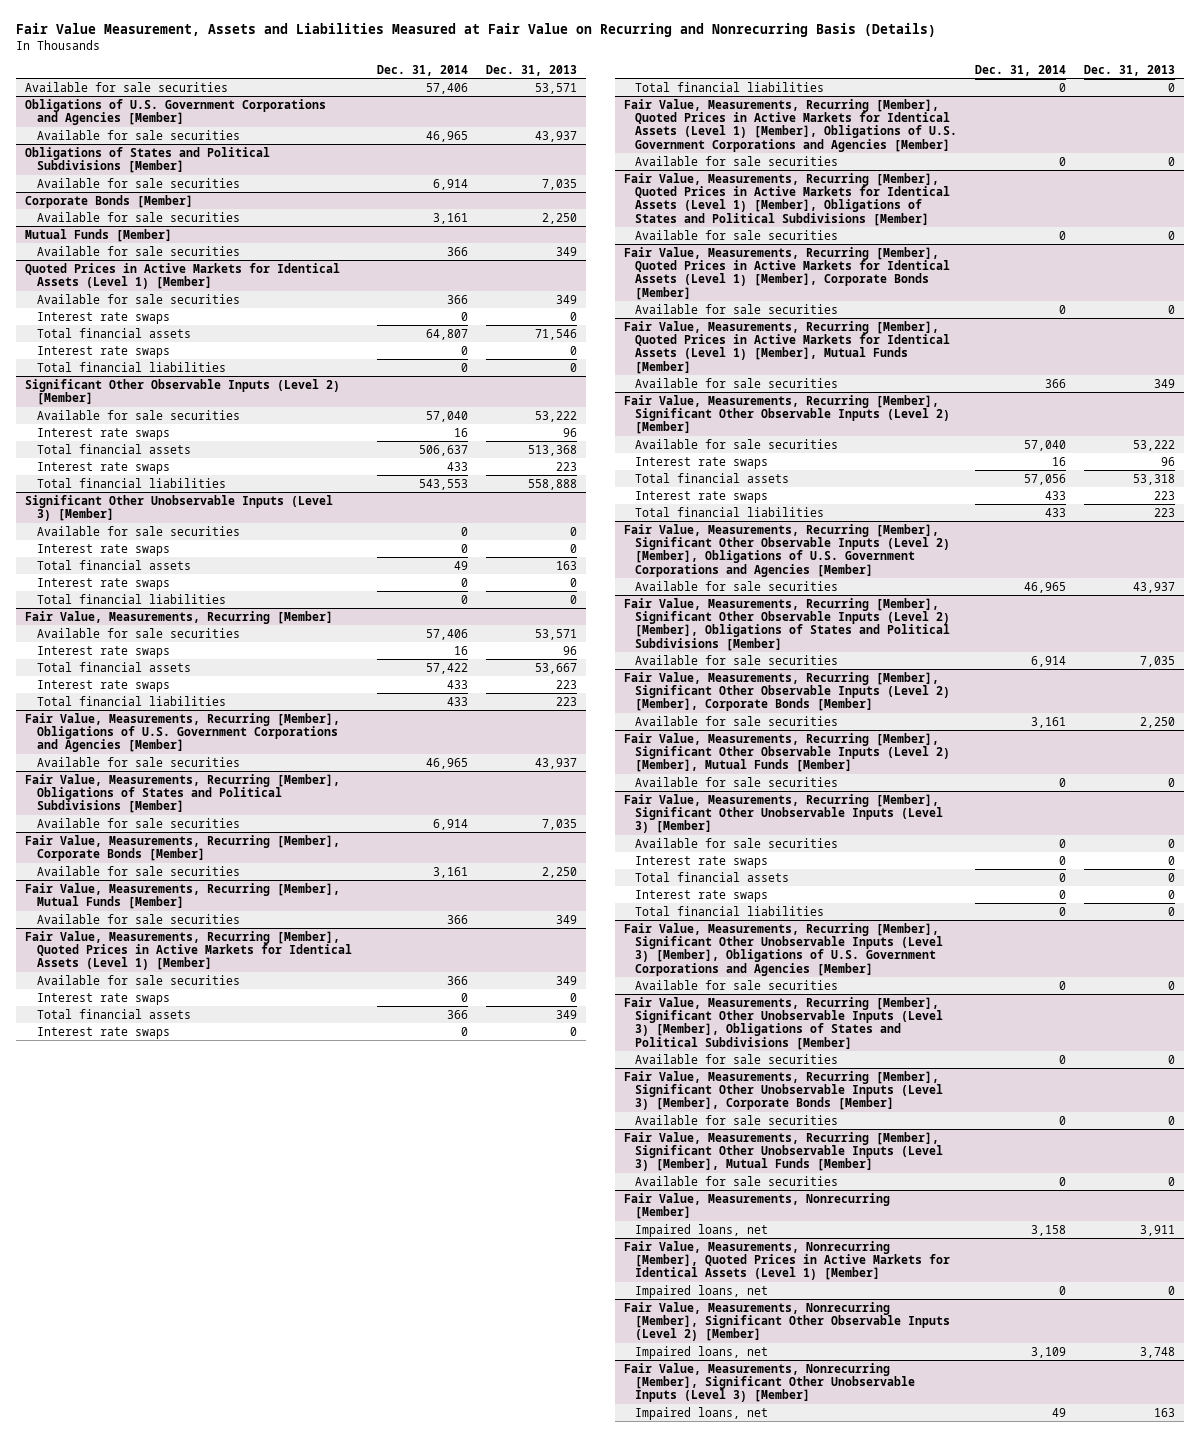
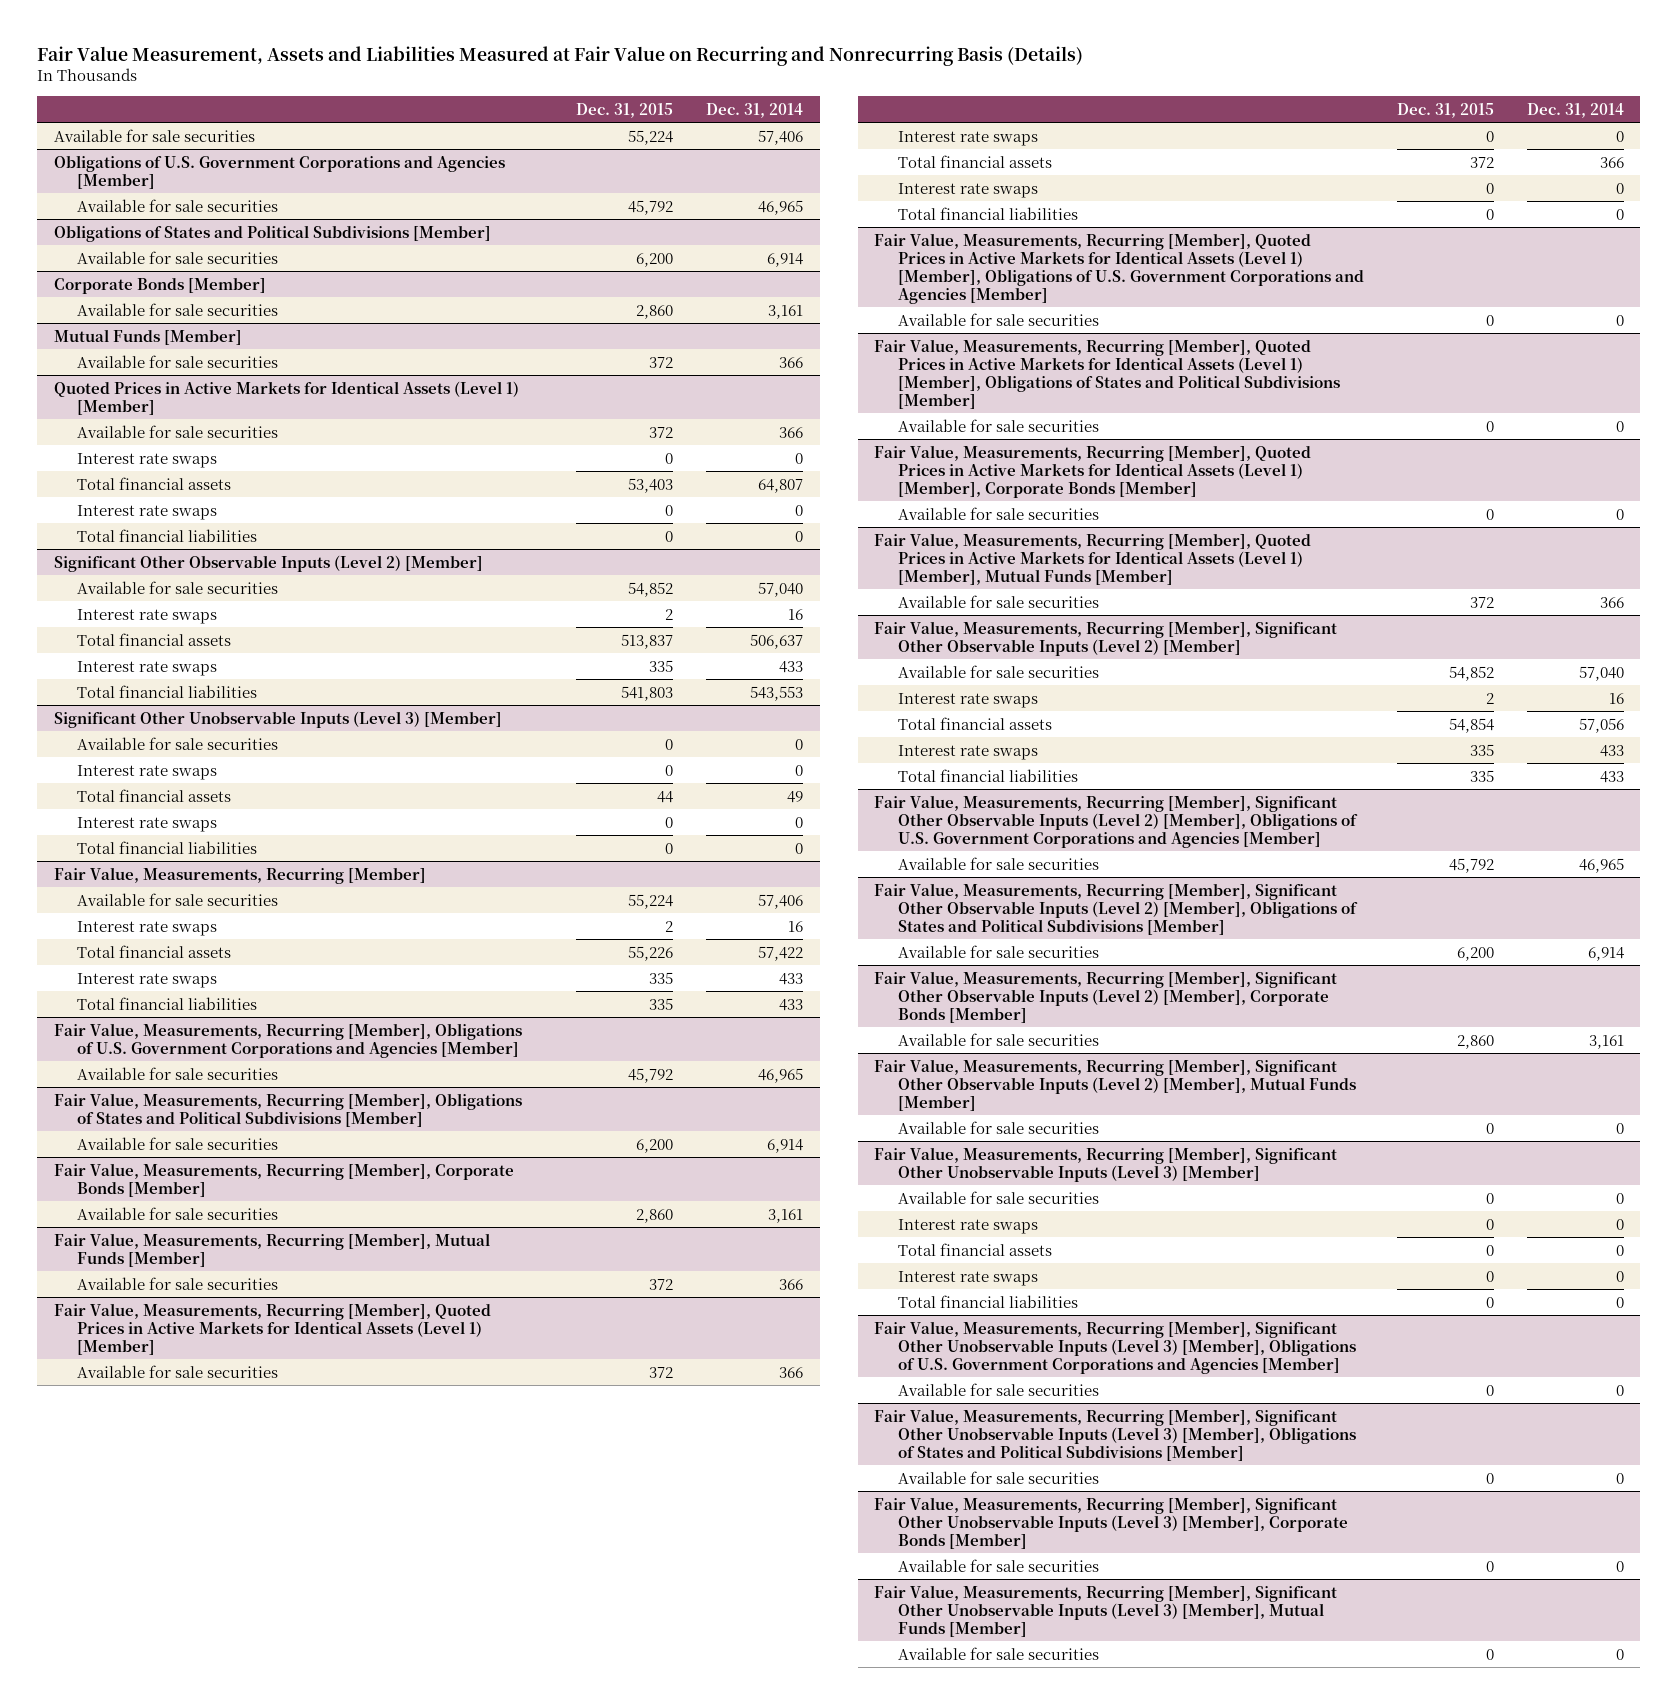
- | Dec. 31, 2014 | Dec. 31, 2013
+ | Dec. 31, 2015 | Dec. 31, 2014
- Fair Value, Measurements, Nonrecurring [Member]
- Impaired loans, net | 3,158 | 3,911
- Fair Value, Measurements, Nonrecurring [Member], Quoted Prices in Active Markets for Identical Assets (Level 1) [Member]
- Impaired loans, net | 0 | 0
- Fair Value, Measurements, Nonrecurring [Member], Significant Other Observable Inputs (Level 2) [Member]
- Impaired loans, net | 3,109 | 3,748
- Fair Value, Measurements, Nonrecurring [Member], Significant Other Unobservable Inputs (Level 3) [Member]
- Impaired loans, net | 49 | 163

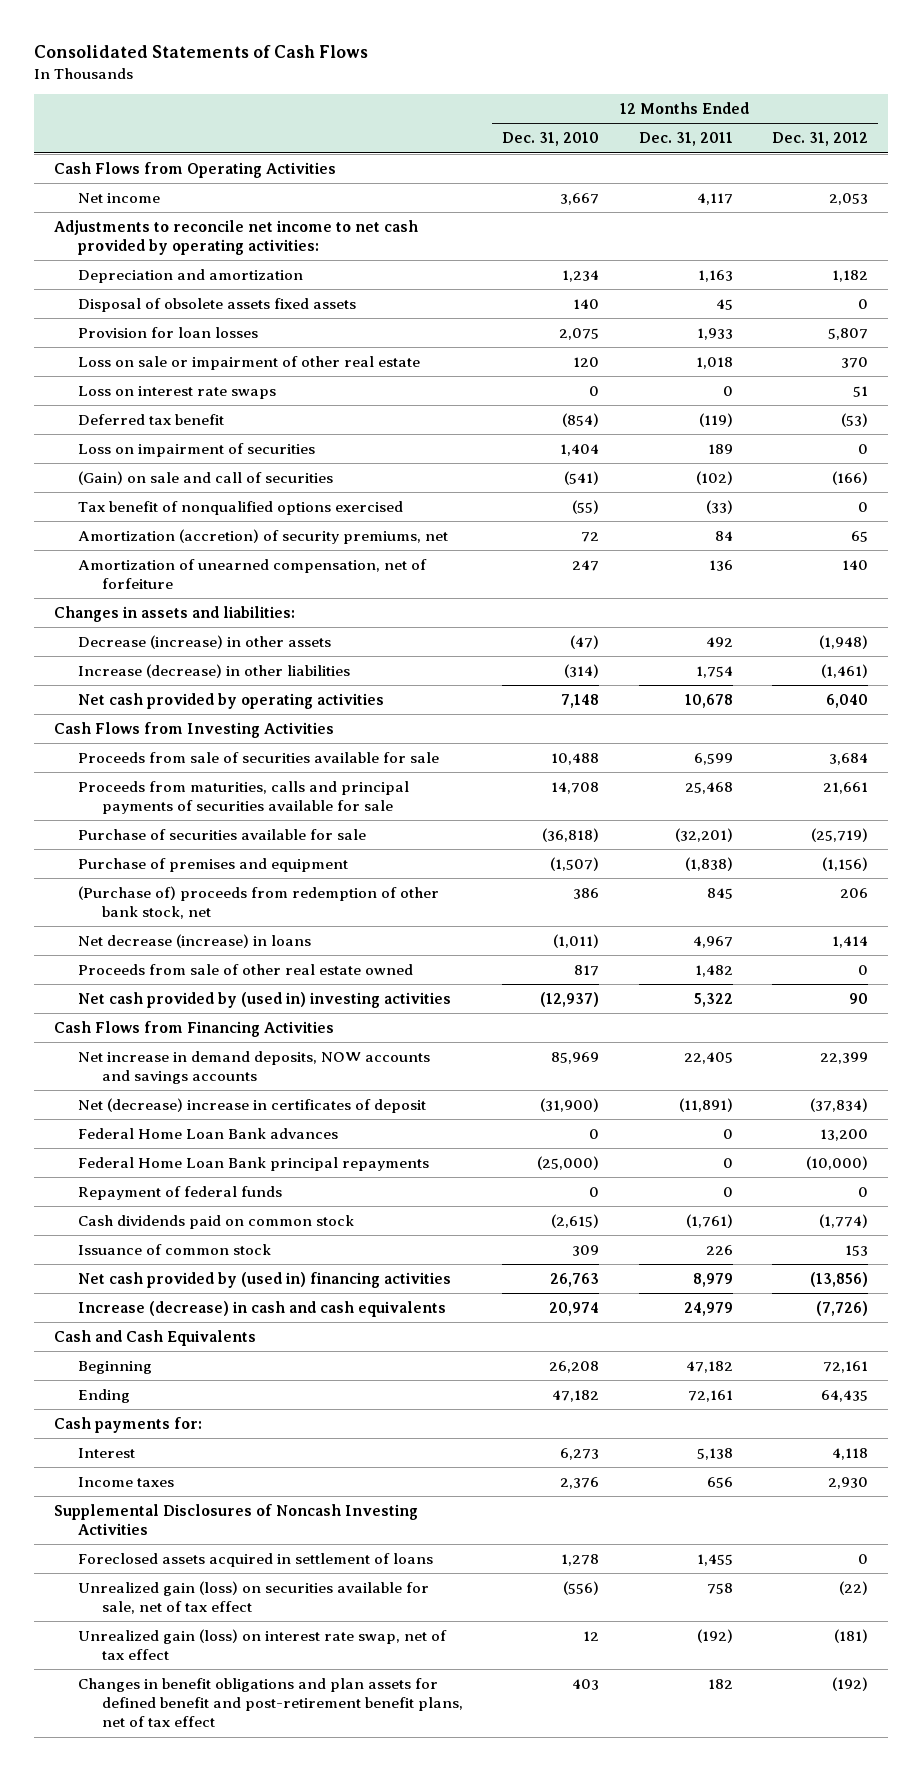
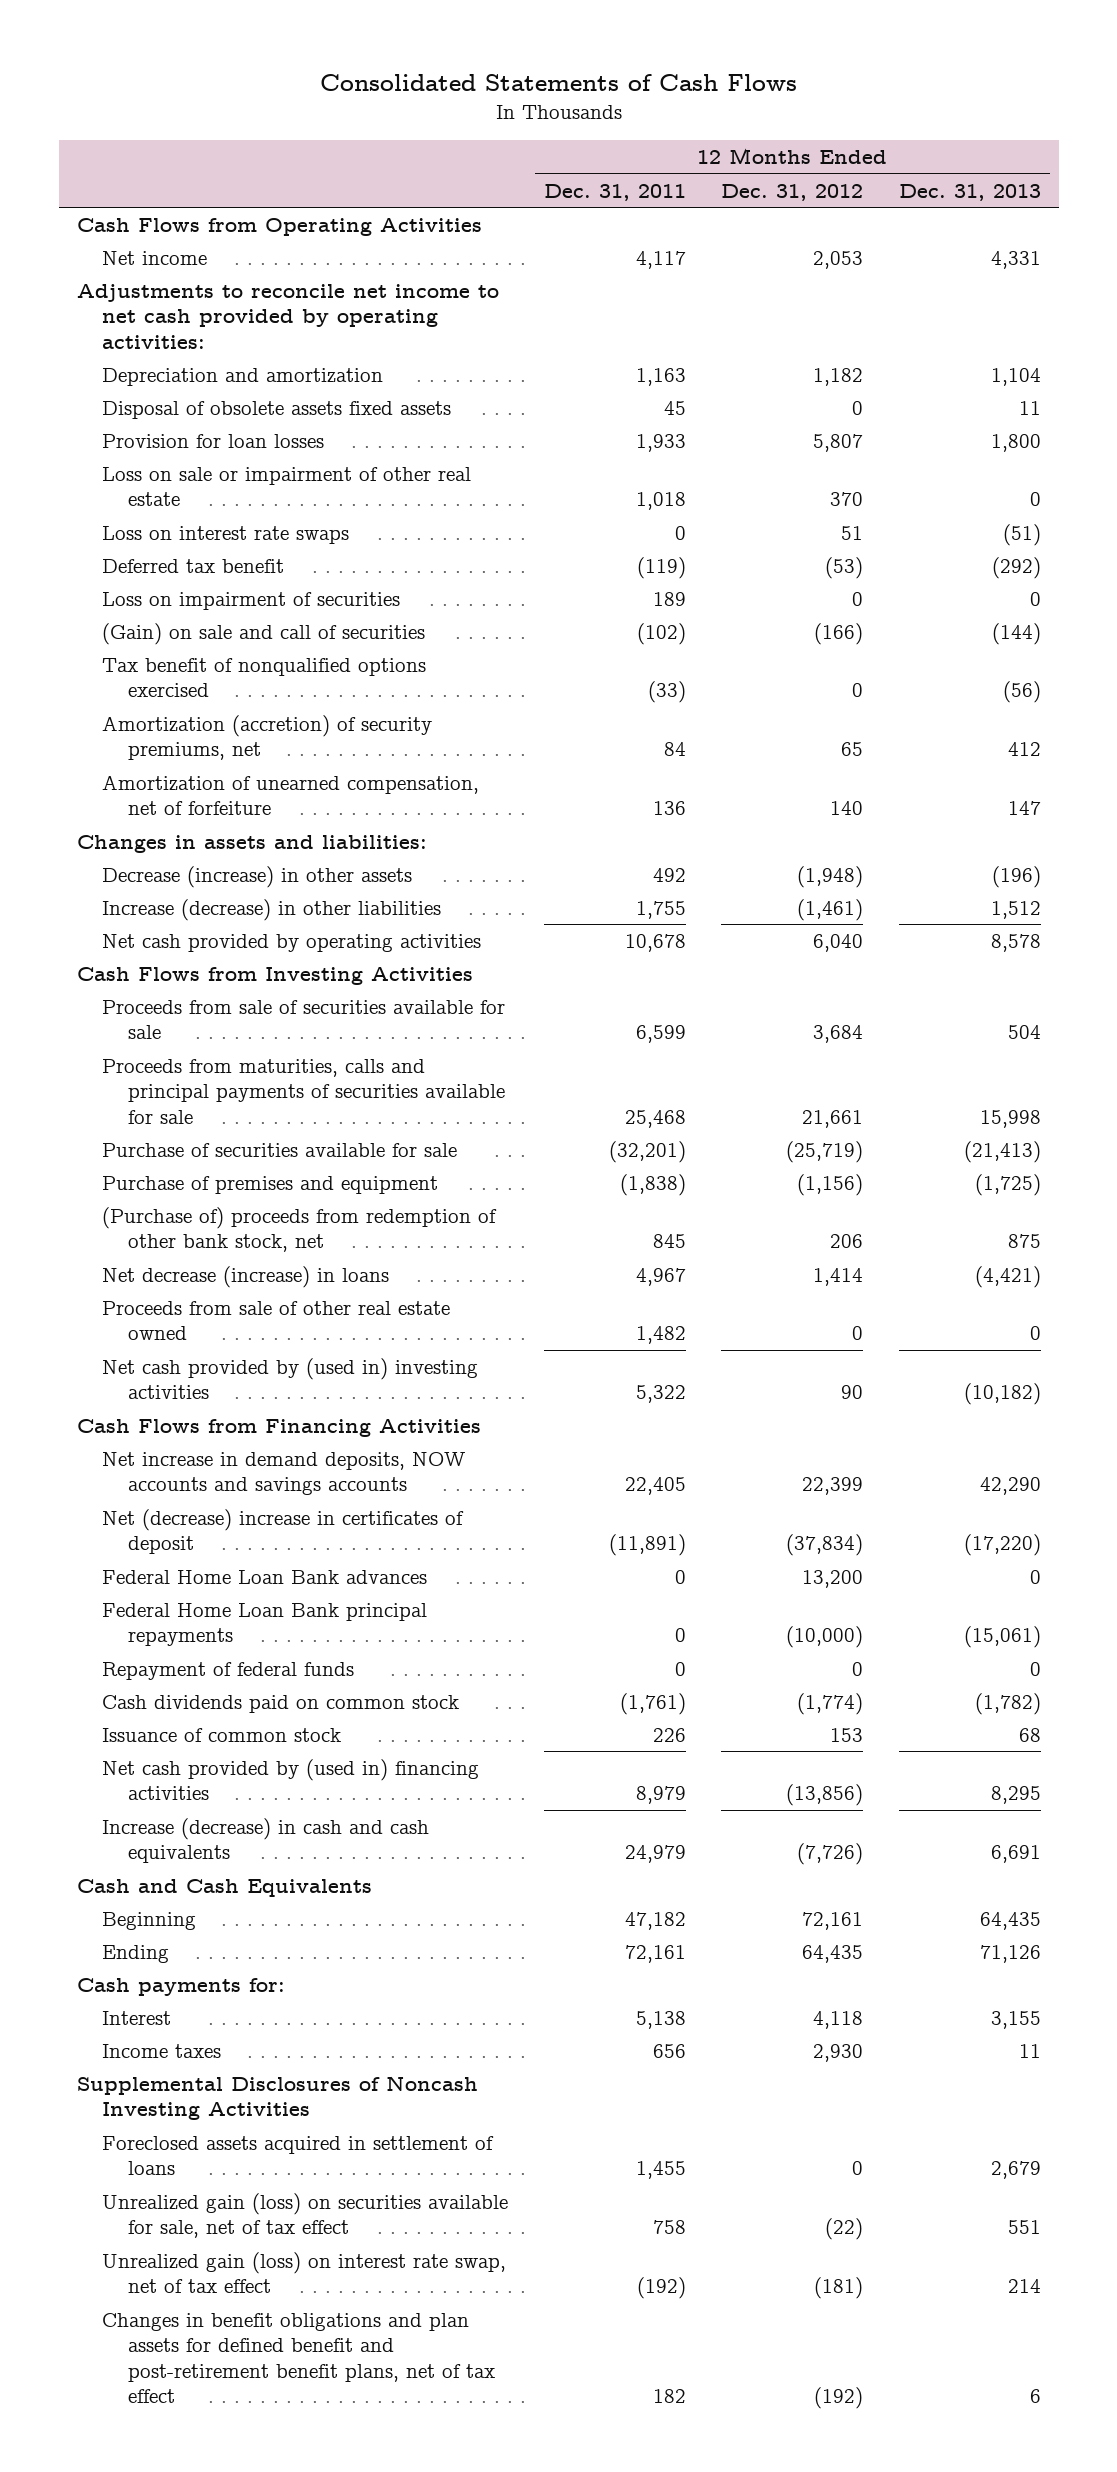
- | 12 Months Ended Dec. 31, 2010 | 12 Months Ended Dec. 31, 2011 | 12 Months Ended Dec. 31, 2012
+ | 12 Months Ended Dec. 31, 2011 | 12 Months Ended Dec. 31, 2012 | 12 Months Ended Dec. 31, 2013
- Increase (decrease) in other liabilities | (314) | 1,754 | (1,461)
+ Increase (decrease) in other liabilities | 1,755 | (1,461) | 1,512

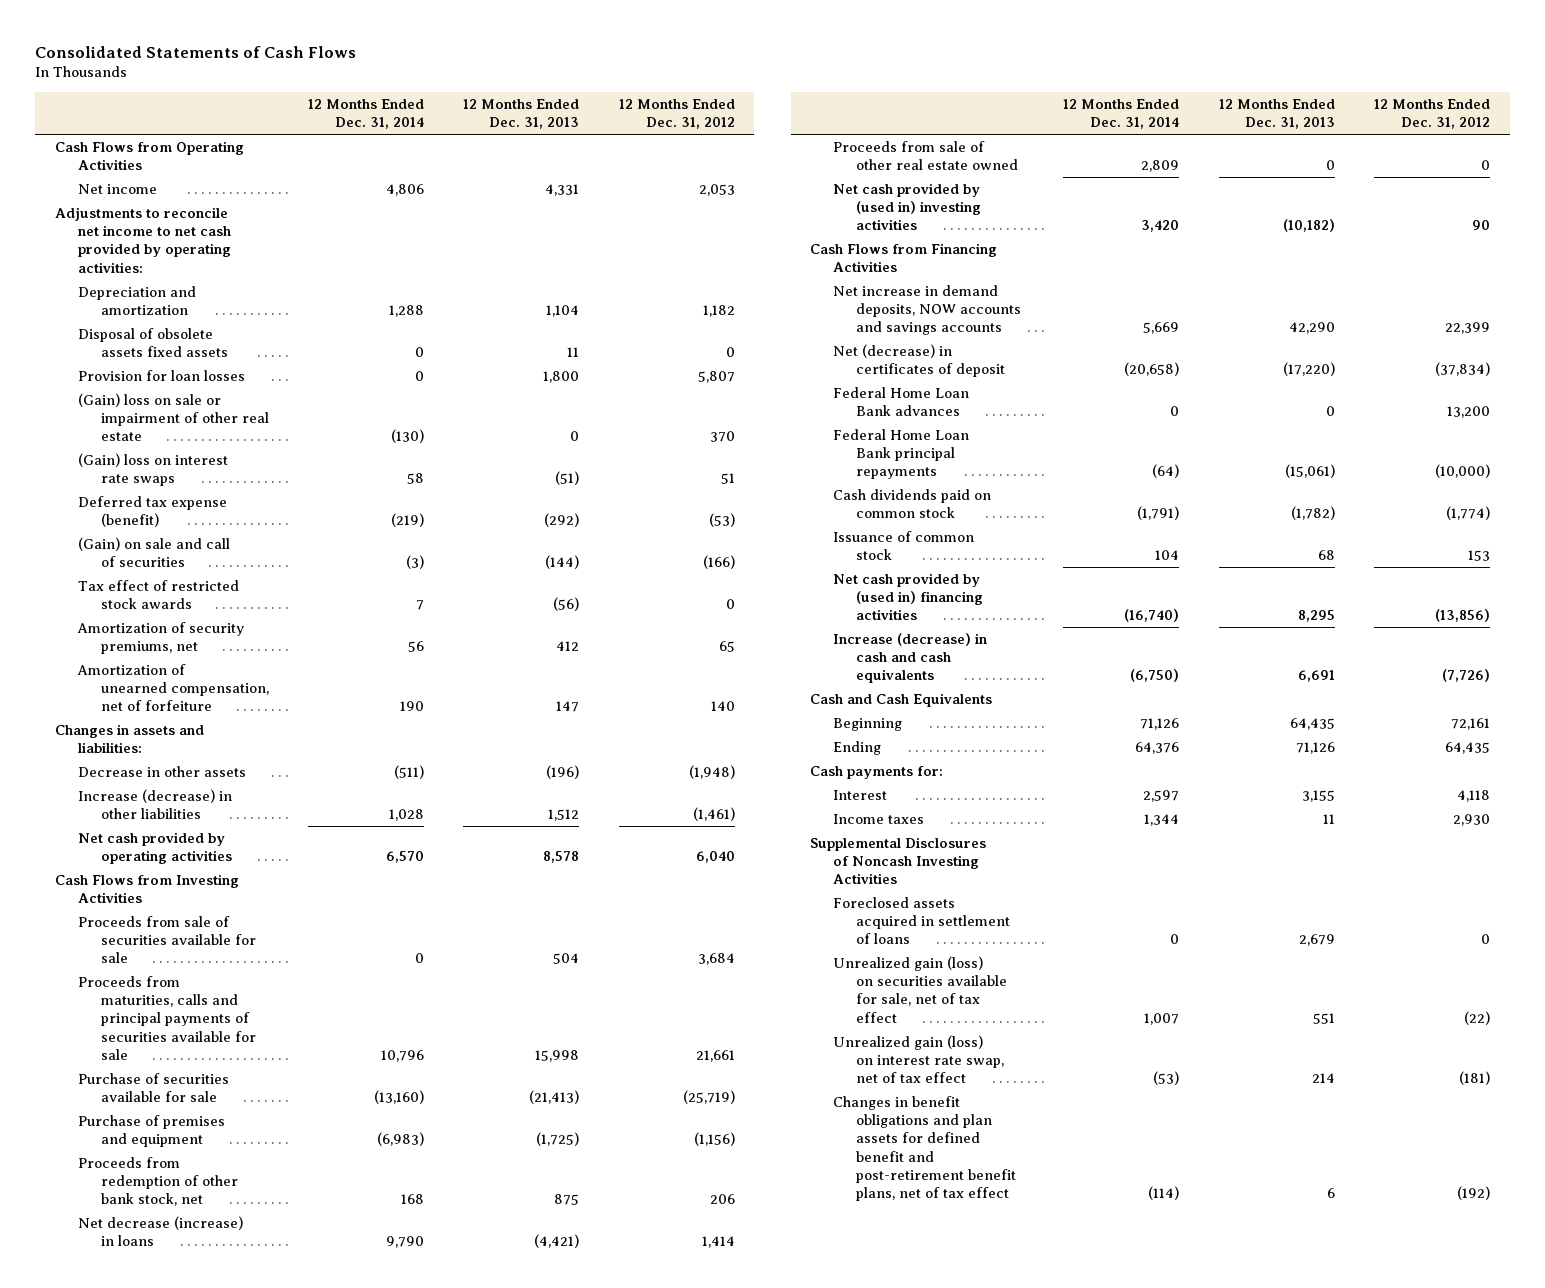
- | 12 Months Ended Dec. 31, 2011 | 12 Months Ended Dec. 31, 2012 | 12 Months Ended Dec. 31, 2013
+ | 12 Months Ended Dec. 31, 2014 | 12 Months Ended Dec. 31, 2013 | 12 Months Ended Dec. 31, 2012
- Loss on sale or impairment of other real estate | 1,018 | 370 | 0
- Loss on interest rate swaps | 0 | 51 | (51)
- Deferred tax benefit | (119) | (53) | (292)
- Loss on impairment of securities | 189 | 0 | 0
+ (Gain) loss on sale or impairment of other real estate | (130) | 0 | 370
+ (Gain) loss on interest rate swaps | 58 | (51) | 51
+ Deferred tax expense (benefit) | (219) | (292) | (53)
- Tax benefit of nonqualified options exercised | (33) | 0 | (56)
- Amortization (accretion) of security premiums, net | 84 | 65 | 412
+ Tax effect of restricted stock awards | 7 | (56) | 0
+ Amortization of security premiums, net | 56 | 412 | 65
- Decrease (increase) in other assets | 492 | (1,948) | (196)
+ Decrease in other assets | (511) | (196) | (1,948)
- (Purchase of) proceeds from redemption of other bank stock, net | 845 | 206 | 875
+ Proceeds from redemption of other bank stock, net | 168 | 875 | 206
- Net (decrease) increase in certificates of deposit | (11,891) | (37,834) | (17,220)
+ Net (decrease) in certificates of deposit | (20,658) | (17,220) | (37,834)
- Repayment of federal funds | 0 | 0 | 0

